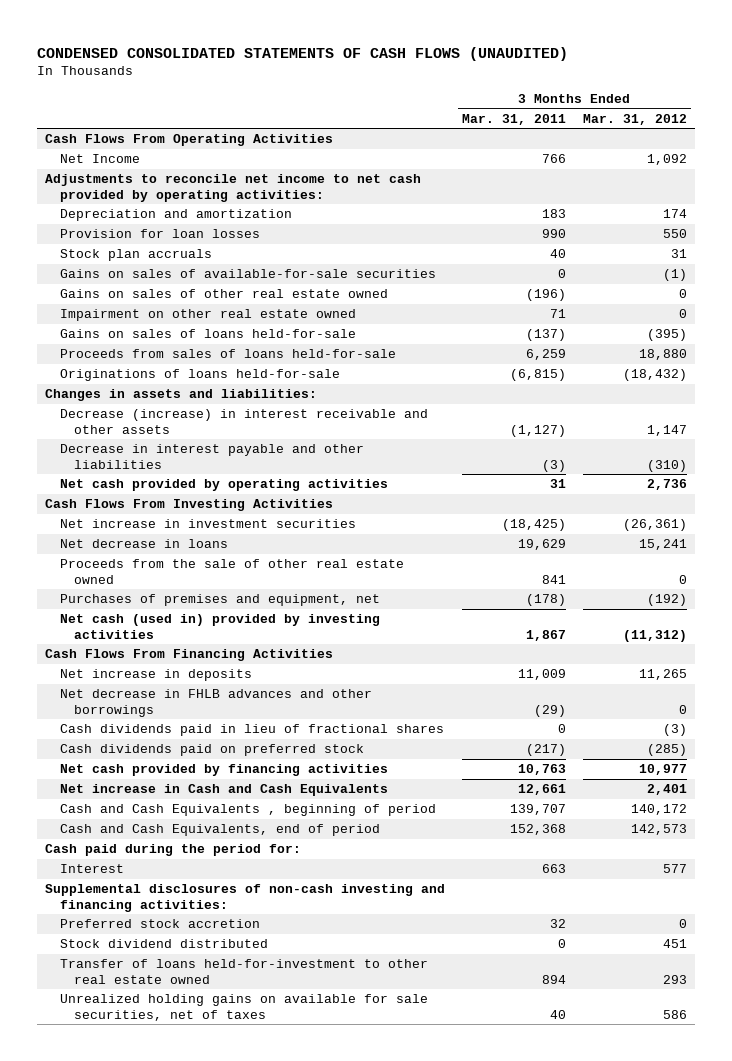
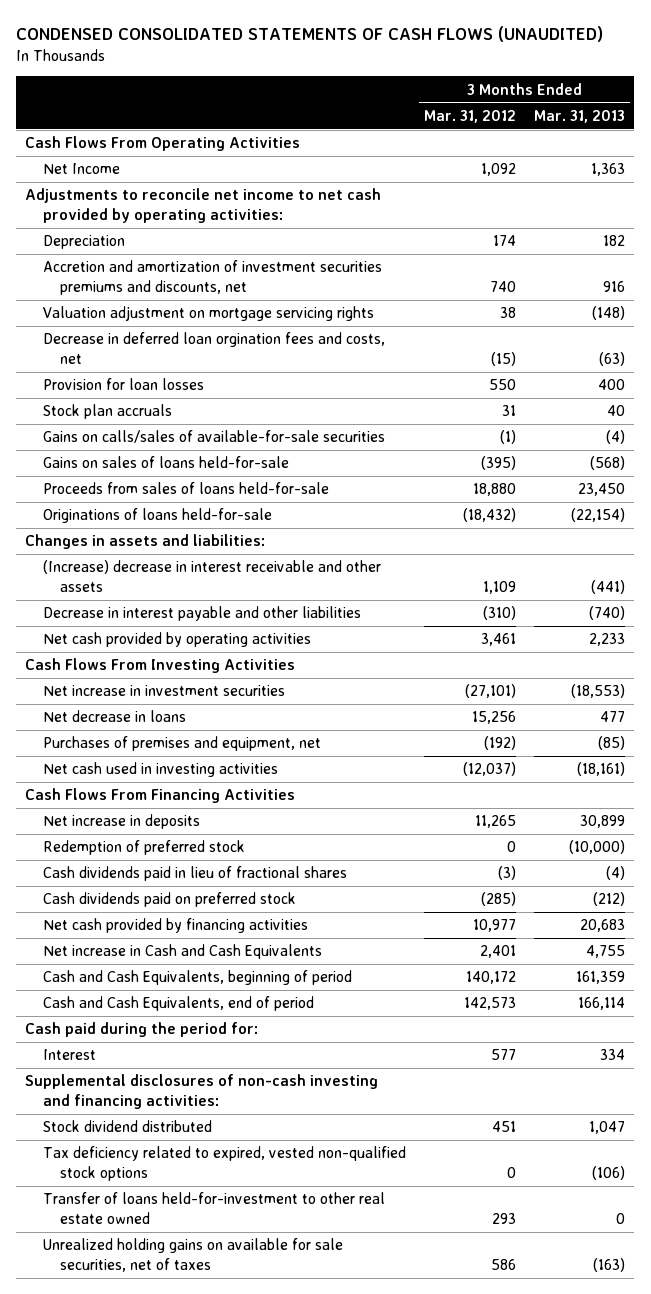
- | 3 Months Ended Mar. 31, 2011 | 3 Months Ended Mar. 31, 2012
+ | 3 Months Ended Mar. 31, 2012 | 3 Months Ended Mar. 31, 2013
- Depreciation and amortization | 183 | 174
+ Depreciation | 174 | 182
+ Accretion and amortization of investment securities premiums and discounts, net | 740 | 916
+ Valuation adjustment on mortgage servicing rights | 38 | (148)
+ Decrease in deferred loan orgination fees and costs, net | (15) | (63)
- Gains on sales of available-for-sale securities | 0 | (1)
- Gains on sales of other real estate owned | (196) | 0
- Impairment on other real estate owned | 71 | 0
+ Gains on calls/sales of available-for-sale securities | (1) | (4)
- Decrease (increase) in interest receivable and other assets | (1,127) | 1,147
+ (Increase) decrease in interest receivable and other assets | 1,109 | (441)
- Net cash provided by operating activities | 31 | 2,736
+ Net cash provided by operating activities | 3,461 | 2,233
- Net increase in investment securities | (18,425) | (26,361)
- Net decrease in loans | 19,629 | 15,241
- Proceeds from the sale of other real estate owned | 841 | 0
+ Net increase in investment securities | (27,101) | (18,553)
+ Net decrease in loans | 15,256 | 477
- Net cash (used in) provided by investing activities | 1,867 | (11,312)
+ Net cash used in investing activities | (12,037) | (18,161)
- Net decrease in FHLB advances and other borrowings | (29) | 0
+ Redemption of preferred stock | 0 | (10,000)
- Cash and Cash Equivalents , beginning of period | 139,707 | 140,172
+ Cash and Cash Equivalents, beginning of period | 140,172 | 161,359
- Preferred stock accretion | 32 | 0
+ Tax deficiency related to expired, vested non-qualified stock options | 0 | (106)

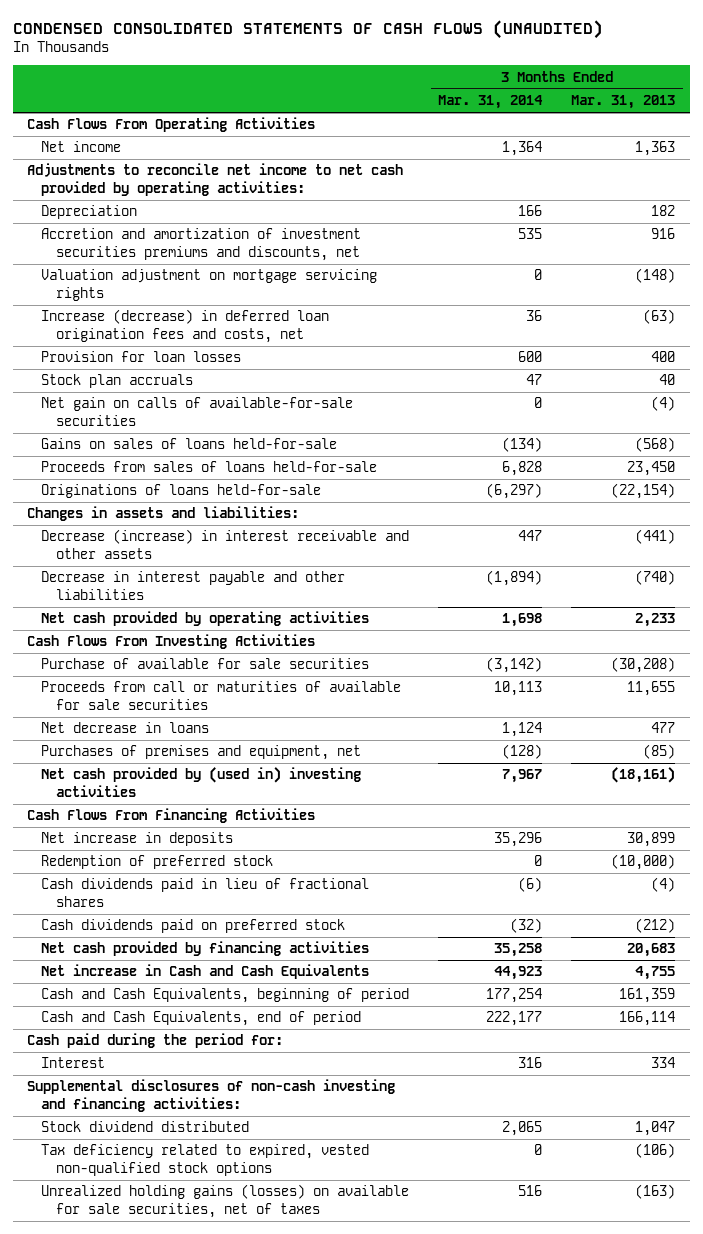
- | 3 Months Ended Mar. 31, 2012 | 3 Months Ended Mar. 31, 2013
+ | 3 Months Ended Mar. 31, 2014 | 3 Months Ended Mar. 31, 2013
- Net Income | 1,092 | 1,363
+ Net income | 1,364 | 1,363
- Decrease in deferred loan orgination fees and costs, net | (15) | (63)
+ Increase (decrease) in deferred loan origination fees and costs, net | 36 | (63)
- Gains on calls/sales of available-for-sale securities | (1) | (4)
+ Net gain on calls of available-for-sale securities | 0 | (4)
- (Increase) decrease in interest receivable and other assets | 1,109 | (441)
+ Decrease (increase) in interest receivable and other assets | 447 | (441)
- Net increase in investment securities | (27,101) | (18,553)
+ Purchase of available for sale securities | (3,142) | (30,208)
+ Proceeds from call or maturities of available for sale securities | 10,113 | 11,655
- Net cash used in investing activities | (12,037) | (18,161)
+ Net cash provided by (used in) investing activities | 7,967 | (18,161)
- Transfer of loans held-for-investment to other real estate owned | 293 | 0
- Unrealized holding gains on available for sale securities, net of taxes | 586 | (163)
+ Unrealized holding gains (losses) on available for sale securities, net of taxes | 516 | (163)

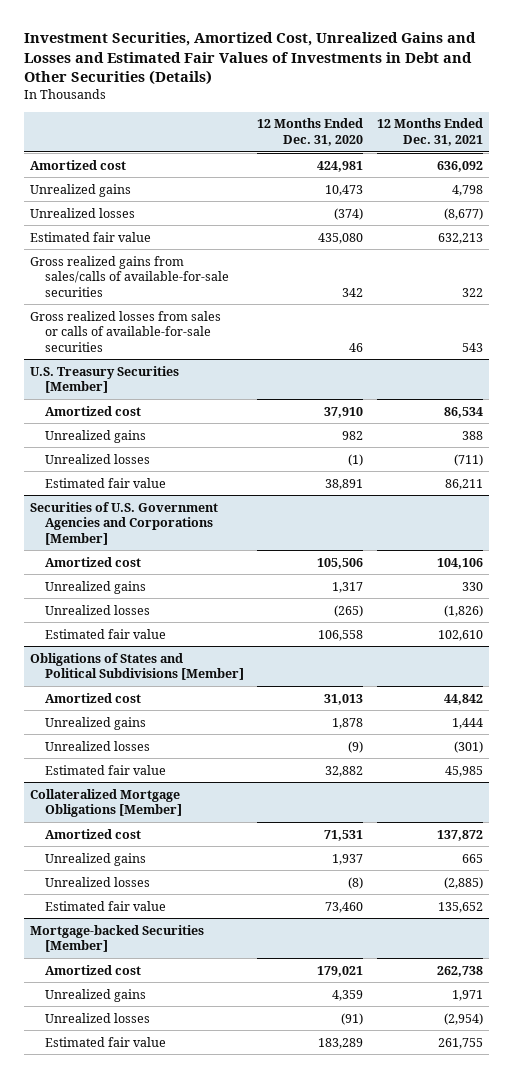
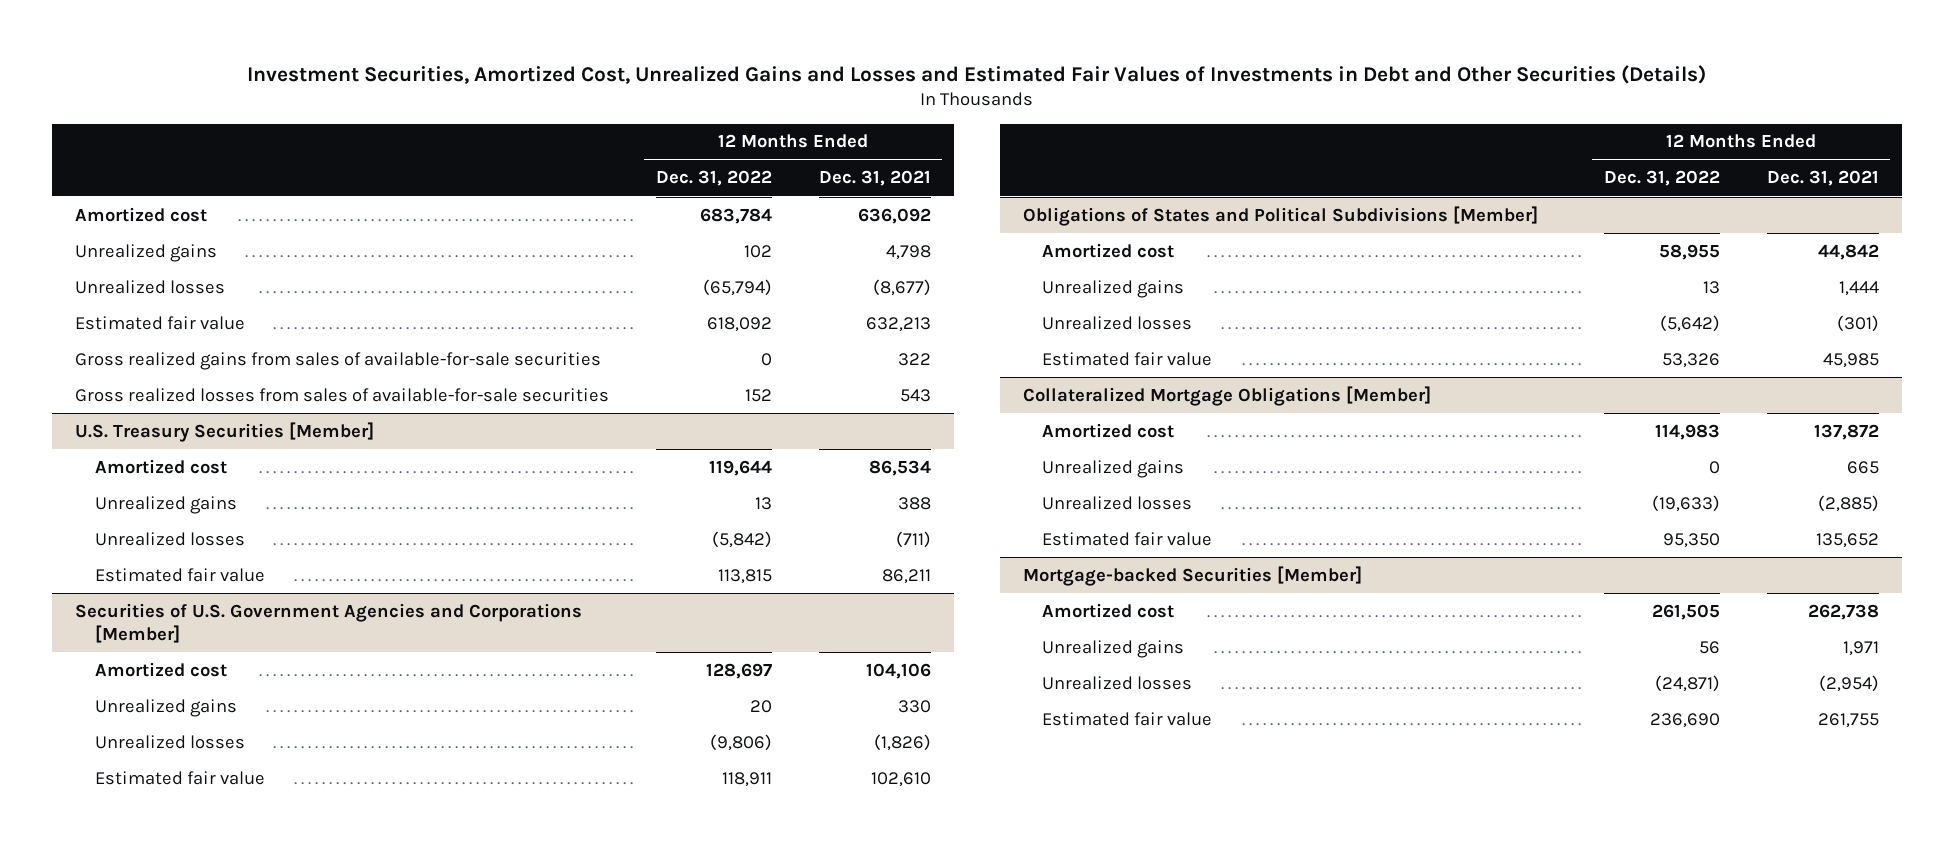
- | 12 Months Ended Dec. 31, 2020 | 12 Months Ended Dec. 31, 2021
+ | 12 Months Ended Dec. 31, 2022 | 12 Months Ended Dec. 31, 2021
- Gross realized gains from sales/calls of available-for-sale securities | 342 | 322
- Gross realized losses from sales or calls of available-for-sale securities | 46 | 543
+ Gross realized gains from sales of available-for-sale securities | 0 | 322
+ Gross realized losses from sales of available-for-sale securities | 152 | 543

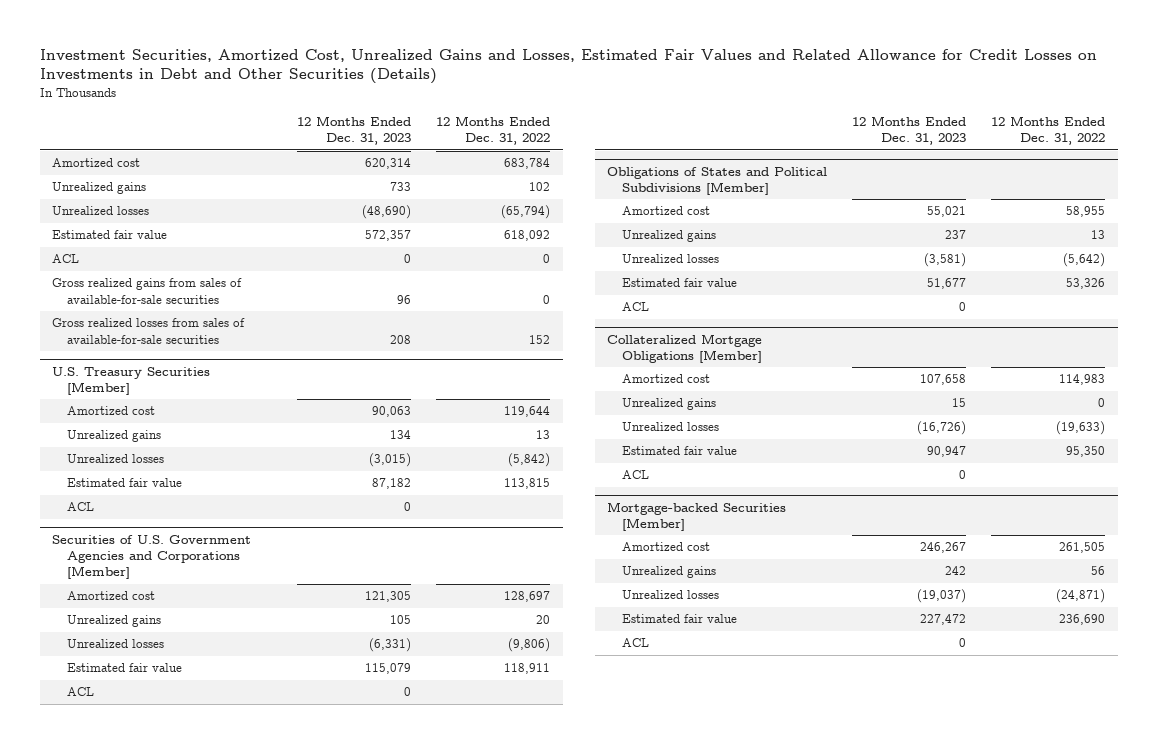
- Investment Securities, Amortized Cost, Unrealized Gains and Losses and Estimated Fair Values of Investments in Debt and Other Securities (Details)
+ Investment Securities, Amortized Cost, Unrealized Gains and Losses, Estimated Fair Values and Related Allowance for Credit Losses on Investments in Debt and Other Securities (Details)
- | 12 Months Ended Dec. 31, 2022 | 12 Months Ended Dec. 31, 2021
+ | 12 Months Ended Dec. 31, 2023 | 12 Months Ended Dec. 31, 2022
+ ACL | 0 | 0
@ U.S. Treasury Securities [Member]
+ ACL | 0 |
@ Securities of U.S. Government Agencies and Corporations [Member]
+ ACL | 0 |
@ Obligations of States and Political Subdivisions [Member]
+ ACL | 0 |
@ Collateralized Mortgage Obligations [Member]
+ ACL | 0 |
@ Mortgage-backed Securities [Member]
+ ACL | 0 |

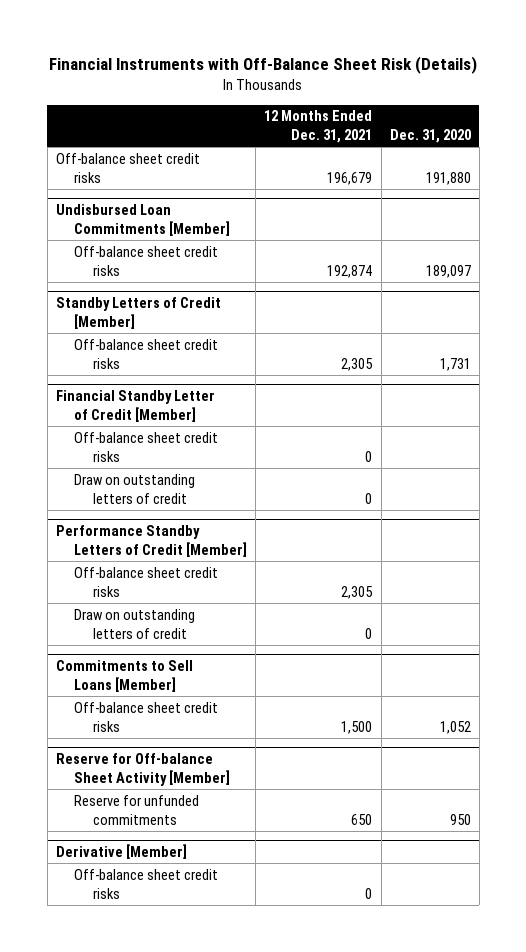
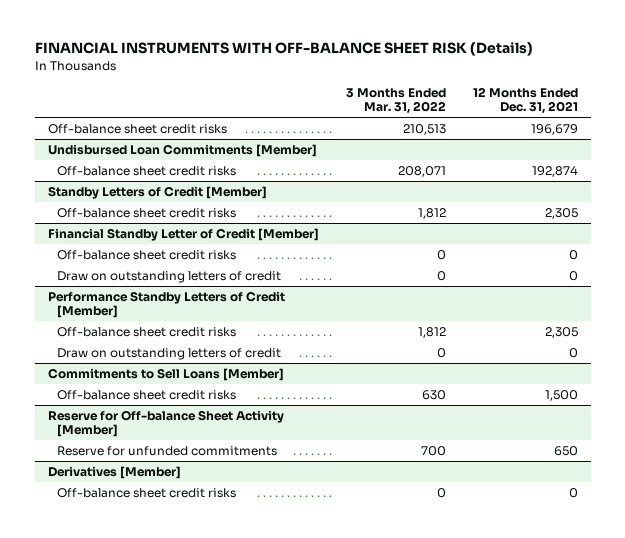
- Financial Instruments with Off-Balance Sheet Risk (Details)
+ FINANCIAL INSTRUMENTS WITH OFF-BALANCE SHEET RISK (Details)
- | 12 Months Ended Dec. 31, 2021 | Dec. 31, 2020
+ | 3 Months Ended Mar. 31, 2022 | 12 Months Ended Dec. 31, 2021
- Derivative [Member]
+ Derivatives [Member]

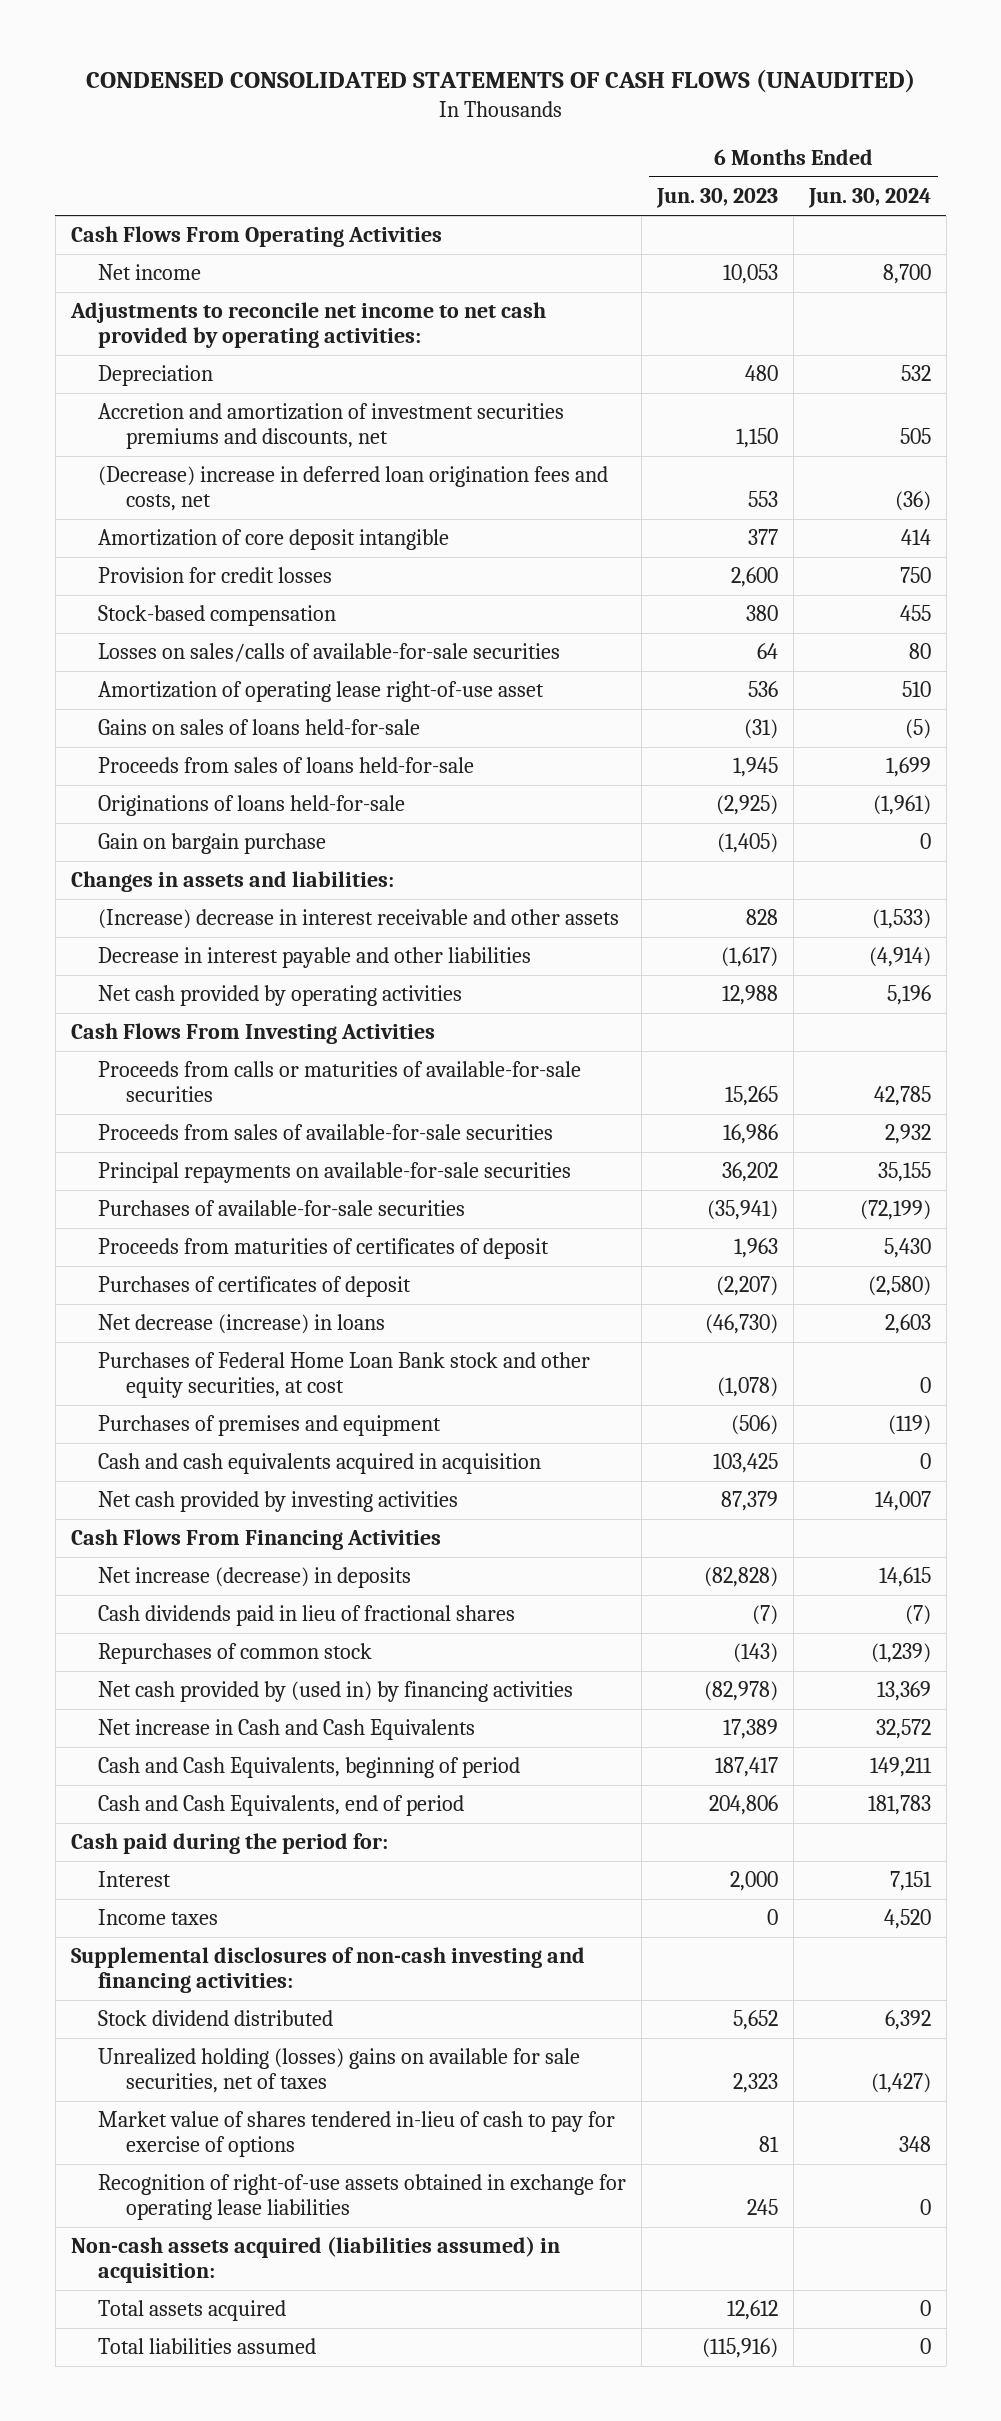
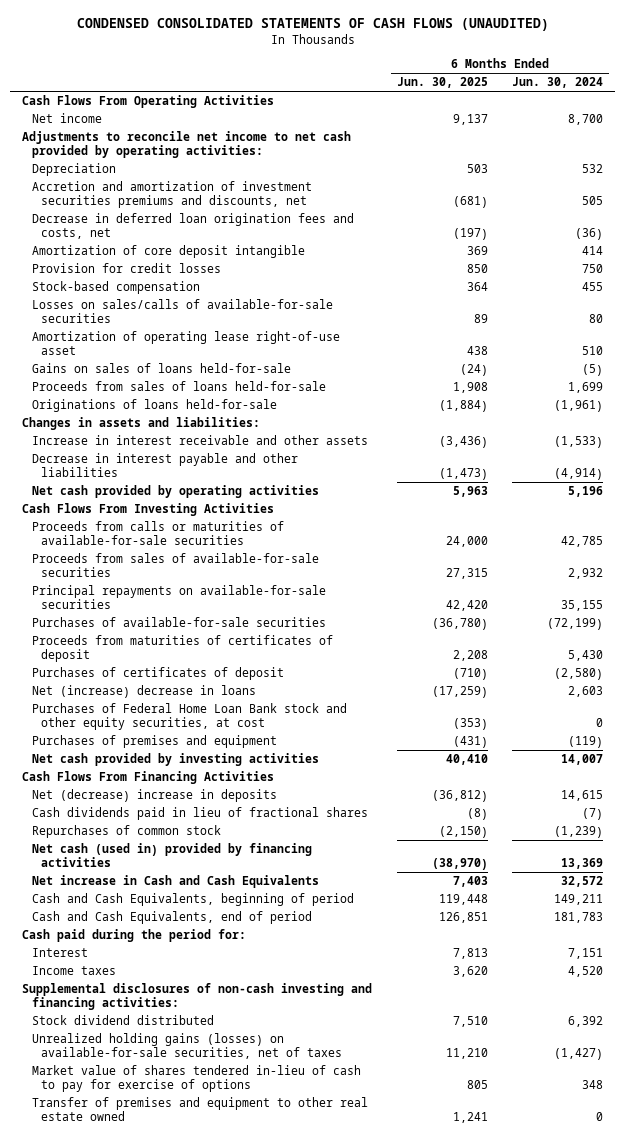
- | 6 Months Ended Jun. 30, 2023 | 6 Months Ended Jun. 30, 2024
+ | 6 Months Ended Jun. 30, 2025 | 6 Months Ended Jun. 30, 2024
- (Decrease) increase in deferred loan origination fees and costs, net | 553 | (36)
+ Decrease in deferred loan origination fees and costs, net | (197) | (36)
- Gain on bargain purchase | (1,405) | 0
- (Increase) decrease in interest receivable and other assets | 828 | (1,533)
+ Increase in interest receivable and other assets | (3,436) | (1,533)
- Net decrease (increase) in loans | (46,730) | 2,603
+ Net (increase) decrease in loans | (17,259) | 2,603
- Cash and cash equivalents acquired in acquisition | 103,425 | 0
- Net increase (decrease) in deposits | (82,828) | 14,615
+ Net (decrease) increase in deposits | (36,812) | 14,615
- Net cash provided by (used in) by financing activities | (82,978) | 13,369
+ Net cash (used in) provided by financing activities | (38,970) | 13,369
- Unrealized holding (losses) gains on available for sale securities, net of taxes | 2,323 | (1,427)
+ Unrealized holding gains (losses) on available-for-sale securities, net of taxes | 11,210 | (1,427)
- Recognition of right-of-use assets obtained in exchange for operating lease liabilities | 245 | 0
- Non-cash assets acquired (liabilities assumed) in acquisition:
- Total assets acquired | 12,612 | 0
- Total liabilities assumed | (115,916) | 0
+ Transfer of premises and equipment to other real estate owned | 1,241 | 0

